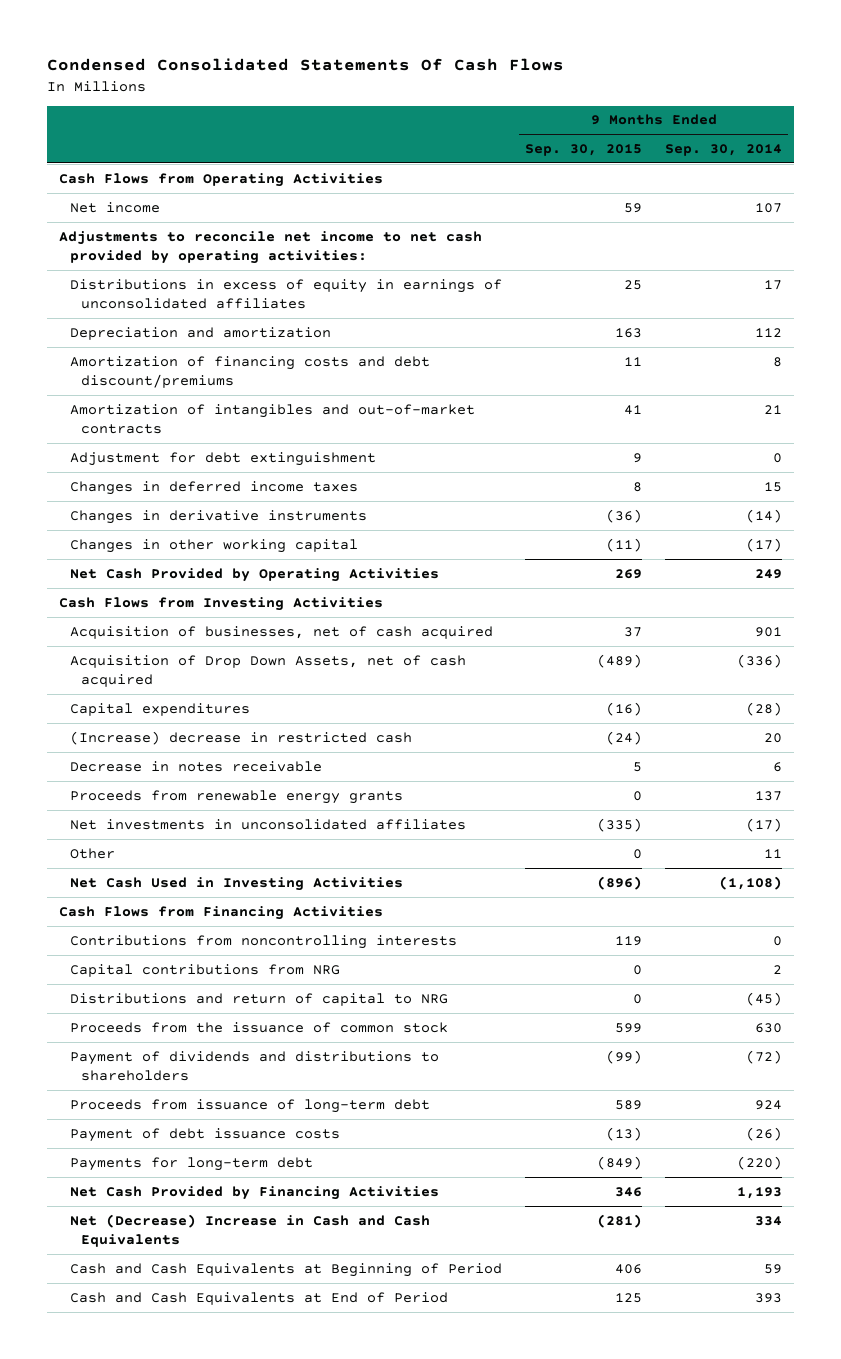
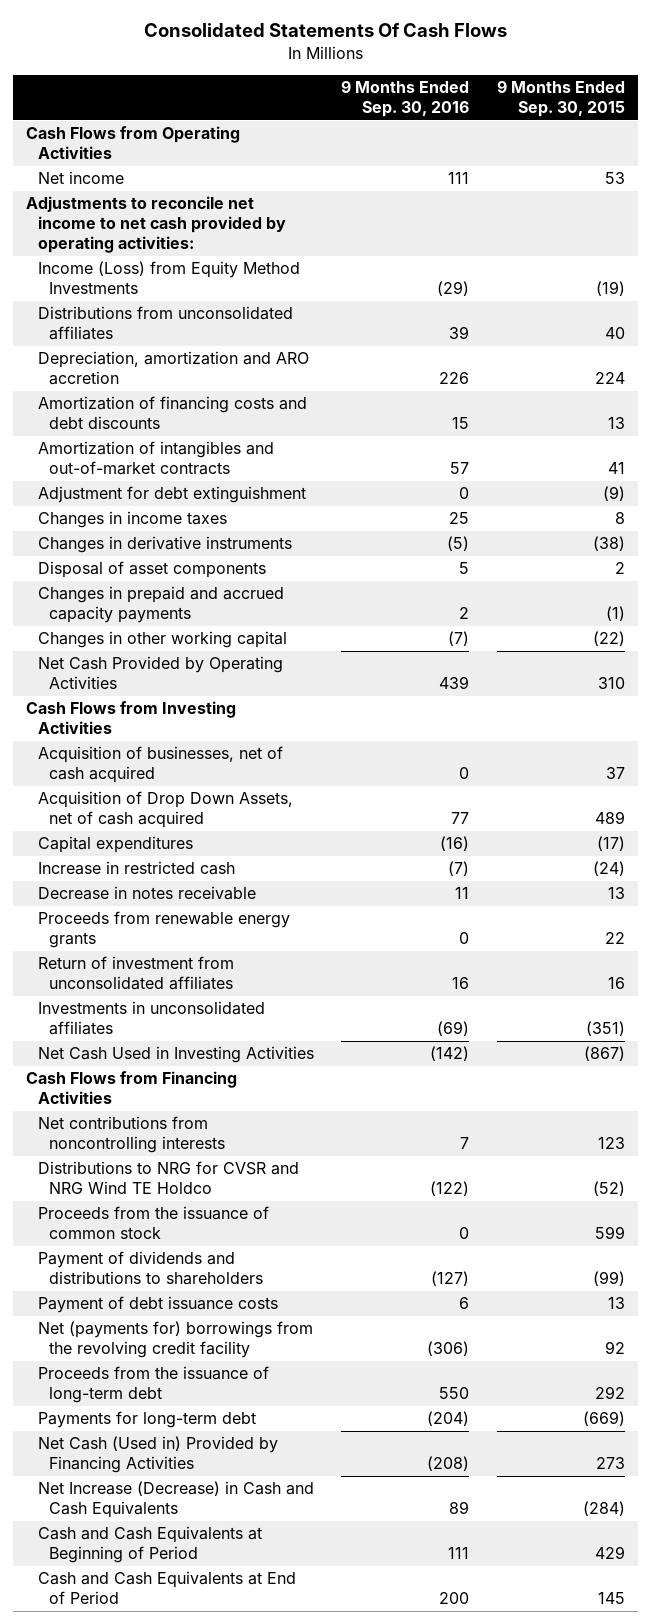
- Condensed Consolidated Statements Of Cash Flows
+ Consolidated Statements Of Cash Flows
- | 9 Months Ended Sep. 30, 2015 | 9 Months Ended Sep. 30, 2014
+ | 9 Months Ended Sep. 30, 2016 | 9 Months Ended Sep. 30, 2015
- Net income | 59 | 107
+ Net income | 111 | 53
- Distributions in excess of equity in earnings of unconsolidated affiliates | 25 | 17
- Depreciation and amortization | 163 | 112
- Amortization of financing costs and debt discount/premiums | 11 | 8
+ Income (Loss) from Equity Method Investments | (29) | (19)
+ Distributions from unconsolidated affiliates | 39 | 40
+ Depreciation, amortization and ARO accretion | 226 | 224
+ Amortization of financing costs and debt discounts | 15 | 13
- Adjustment for debt extinguishment | 9 | 0
- Changes in deferred income taxes | 8 | 15
- Changes in derivative instruments | (36) | (14)
- Changes in other working capital | (11) | (17)
- Net Cash Provided by Operating Activities | 269 | 249
+ Adjustment for debt extinguishment | 0 | (9)
+ Changes in income taxes | 25 | 8
+ Changes in derivative instruments | (5) | (38)
+ Disposal of asset components | 5 | 2
+ Changes in prepaid and accrued capacity payments | 2 | (1)
+ Changes in other working capital | (7) | (22)
+ Net Cash Provided by Operating Activities | 439 | 310
- Acquisition of Drop Down Assets, net of cash acquired | (489) | (336)
- Capital expenditures | (16) | (28)
- (Increase) decrease in restricted cash | (24) | 20
- Decrease in notes receivable | 5 | 6
- Proceeds from renewable energy grants | 0 | 137
- Net investments in unconsolidated affiliates | (335) | (17)
- Other | 0 | 11
- Net Cash Used in Investing Activities | (896) | (1,108)
+ Acquisition of Drop Down Assets, net of cash acquired | 77 | 489
+ Capital expenditures | (16) | (17)
+ Increase in restricted cash | (7) | (24)
+ Decrease in notes receivable | 11 | 13
+ Proceeds from renewable energy grants | 0 | 22
+ Return of investment from unconsolidated affiliates | 16 | 16
+ Investments in unconsolidated affiliates | (69) | (351)
+ Net Cash Used in Investing Activities | (142) | (867)
- Contributions from noncontrolling interests | 119 | 0
- Capital contributions from NRG | 0 | 2
- Distributions and return of capital to NRG | 0 | (45)
+ Net contributions from noncontrolling interests | 7 | 123
+ Distributions to NRG for CVSR and NRG Wind TE Holdco | (122) | (52)
- Proceeds from issuance of long-term debt | 589 | 924
- Payment of debt issuance costs | (13) | (26)
- Payments for long-term debt | (849) | (220)
- Net Cash Provided by Financing Activities | 346 | 1,193
- Net (Decrease) Increase in Cash and Cash Equivalents | (281) | 334
- Cash and Cash Equivalents at Beginning of Period | 406 | 59
- Cash and Cash Equivalents at End of Period | 125 | 393
+ Payment of debt issuance costs | 6 | 13
+ Net (payments for) borrowings from the revolving credit facility | (306) | 92
+ Proceeds from the issuance of long-term debt | 550 | 292
+ Payments for long-term debt | (204) | (669)
+ Net Cash (Used in) Provided by Financing Activities | (208) | 273
+ Net Increase (Decrease) in Cash and Cash Equivalents | 89 | (284)
+ Cash and Cash Equivalents at Beginning of Period | 111 | 429
+ Cash and Cash Equivalents at End of Period | 200 | 145

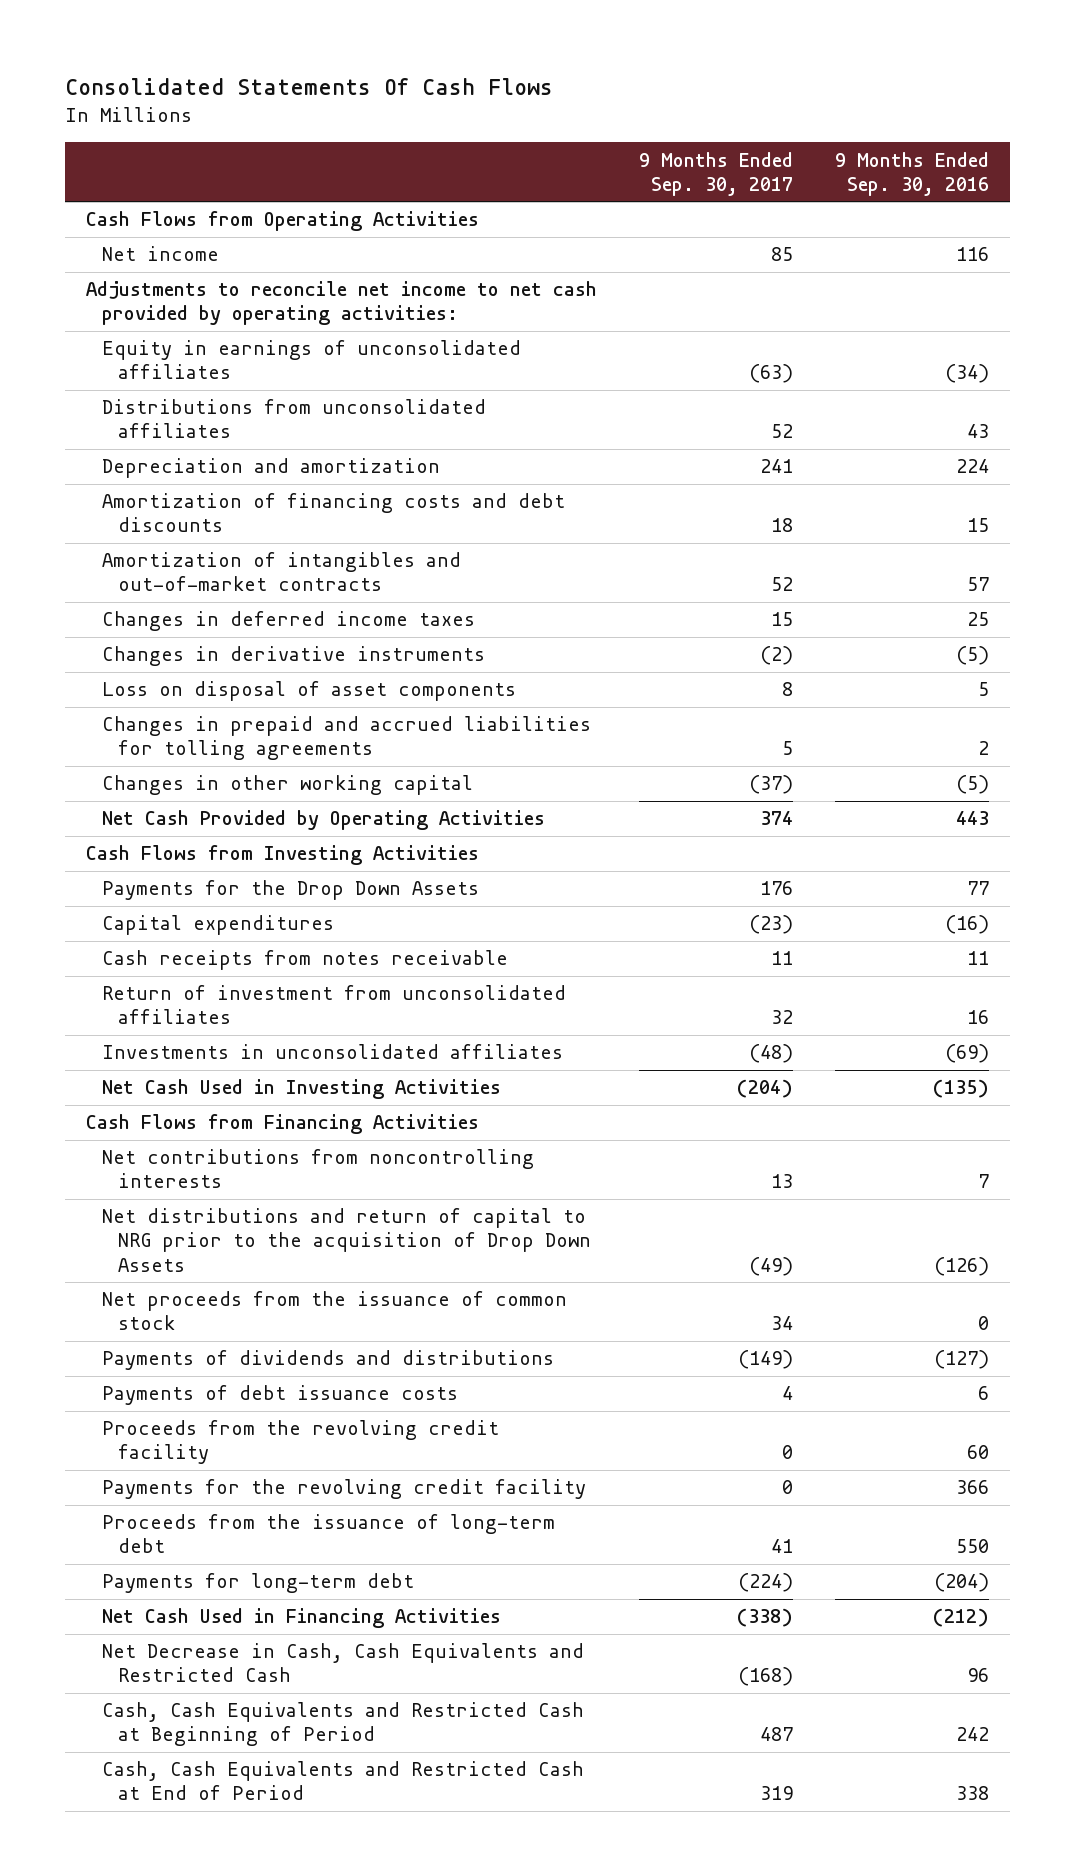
- | 9 Months Ended Sep. 30, 2016 | 9 Months Ended Sep. 30, 2015
+ | 9 Months Ended Sep. 30, 2017 | 9 Months Ended Sep. 30, 2016
- Net income | 111 | 53
+ Net income | 85 | 116
- Income (Loss) from Equity Method Investments | (29) | (19)
- Distributions from unconsolidated affiliates | 39 | 40
- Depreciation, amortization and ARO accretion | 226 | 224
+ Equity in earnings of unconsolidated affiliates | (63) | (34)
+ Distributions from unconsolidated affiliates | 52 | 43
+ Depreciation and amortization | 241 | 224
- Adjustment for debt extinguishment | 0 | (9)
- Changes in income taxes | 25 | 8
+ Changes in deferred income taxes | 15 | 25
- Disposal of asset components | 5 | 2
- Changes in prepaid and accrued capacity payments | 2 | (1)
- Changes in other working capital | (7) | (22)
- Net Cash Provided by Operating Activities | 439 | 310
+ Loss on disposal of asset components | 8 | 5
+ Changes in prepaid and accrued liabilities for tolling agreements | 5 | 2
+ Changes in other working capital | (37) | (5)
+ Net Cash Provided by Operating Activities | 374 | 443
- Acquisition of businesses, net of cash acquired | 0 | 37
- Acquisition of Drop Down Assets, net of cash acquired | 77 | 489
+ Payments for the Drop Down Assets | 176 | 77
- Increase in restricted cash | (7) | (24)
- Decrease in notes receivable | 11 | 13
- Proceeds from renewable energy grants | 0 | 22
+ Cash receipts from notes receivable | 11 | 11
- Net Cash Used in Investing Activities | (142) | (867)
+ Net Cash Used in Investing Activities | (204) | (135)
- Distributions to NRG for CVSR and NRG Wind TE Holdco | (122) | (52)
- Proceeds from the issuance of common stock | 0 | 599
- Payment of dividends and distributions to shareholders | (127) | (99)
- Payment of debt issuance costs | 6 | 13
- Net (payments for) borrowings from the revolving credit facility | (306) | 92
+ Net distributions and return of capital to NRG prior to the acquisition of Drop Down Assets | (49) | (126)
+ Net proceeds from the issuance of common stock | 34 | 0
+ Payments of dividends and distributions | (149) | (127)
+ Payments of debt issuance costs | 4 | 6
+ Proceeds from the revolving credit facility | 0 | 60
+ Payments for the revolving credit facility | 0 | 366
- Net Cash (Used in) Provided by Financing Activities | (208) | 273
- Net Increase (Decrease) in Cash and Cash Equivalents | 89 | (284)
- Cash and Cash Equivalents at Beginning of Period | 111 | 429
- Cash and Cash Equivalents at End of Period | 200 | 145
+ Net Cash Used in Financing Activities | (338) | (212)
+ Net Decrease in Cash, Cash Equivalents and Restricted Cash | (168) | 96
+ Cash, Cash Equivalents and Restricted Cash at Beginning of Period | 487 | 242
+ Cash, Cash Equivalents and Restricted Cash at End of Period | 319 | 338

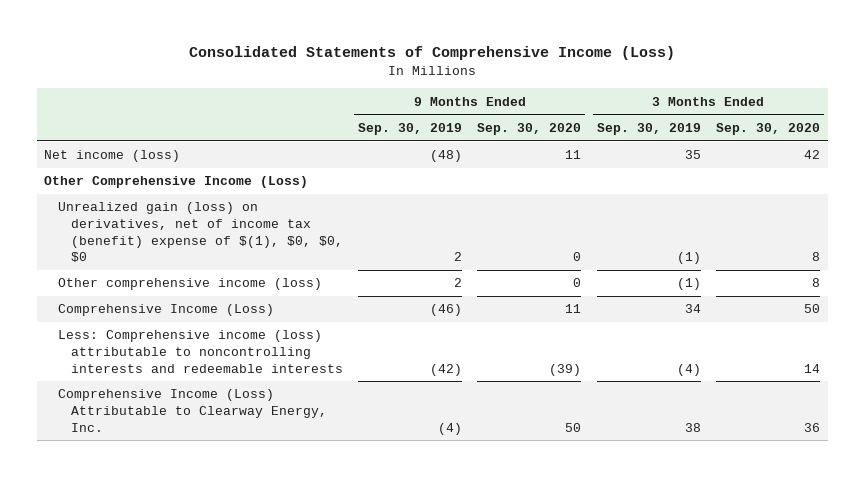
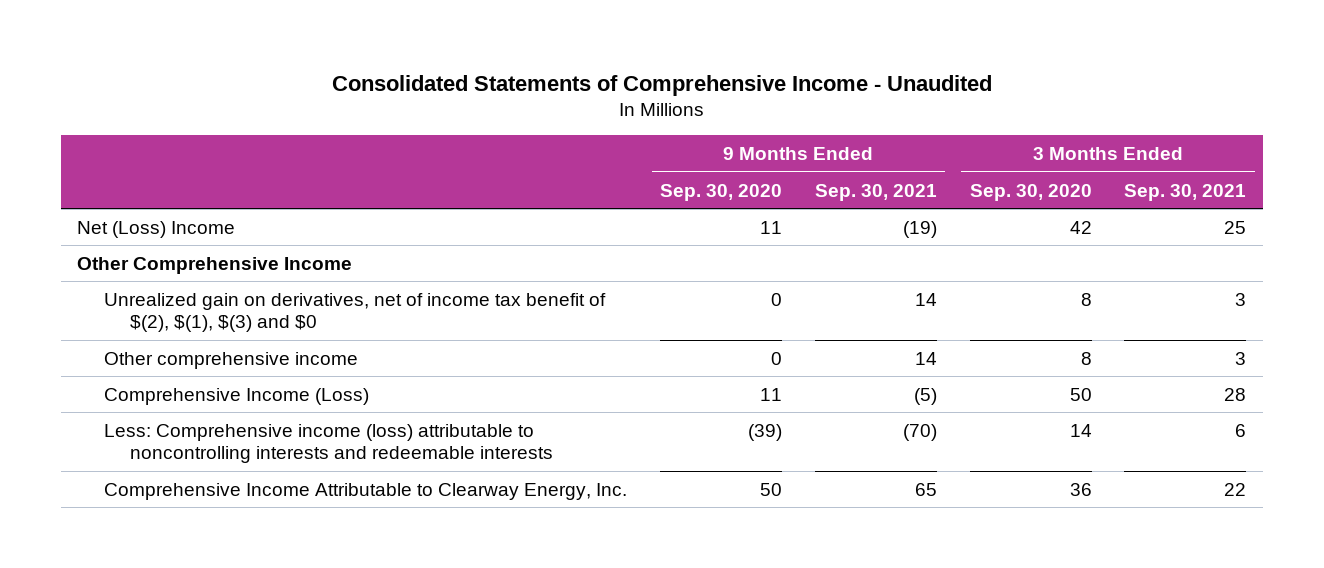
- Consolidated Statements of Comprehensive Income (Loss)
+ Consolidated Statements of Comprehensive Income - Unaudited
- | 9 Months Ended Sep. 30, 2019 | 9 Months Ended Sep. 30, 2020 | 3 Months Ended Sep. 30, 2019 | 3 Months Ended Sep. 30, 2020
+ | 9 Months Ended Sep. 30, 2020 | 9 Months Ended Sep. 30, 2021 | 3 Months Ended Sep. 30, 2020 | 3 Months Ended Sep. 30, 2021
- Net income (loss) | (48) | 11 | 35 | 42
- Other Comprehensive Income (Loss)
- Unrealized gain (loss) on derivatives, net of income tax (benefit) expense of $(1), $0, $0, $0 | 2 | 0 | (1) | 8
- Other comprehensive income (loss) | 2 | 0 | (1) | 8
+ Net (Loss) Income | 11 | (19) | 42 | 25
+ Other Comprehensive Income
+ Unrealized gain on derivatives, net of income tax benefit of $(2), $(1), $(3) and $0 | 0 | 14 | 8 | 3
+ Other comprehensive income | 0 | 14 | 8 | 3
- Comprehensive Income (Loss) Attributable to Clearway Energy, Inc. | (4) | 50 | 38 | 36
+ Comprehensive Income Attributable to Clearway Energy, Inc. | 50 | 65 | 36 | 22

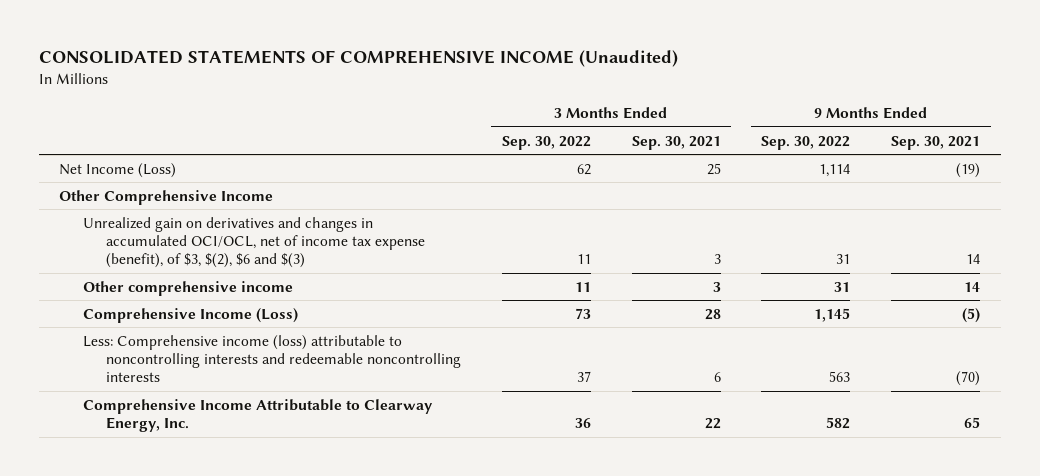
- Consolidated Statements of Comprehensive Income - Unaudited
+ CONSOLIDATED STATEMENTS OF COMPREHENSIVE INCOME (Unaudited)
- | 9 Months Ended Sep. 30, 2020 | 9 Months Ended Sep. 30, 2021 | 3 Months Ended Sep. 30, 2020 | 3 Months Ended Sep. 30, 2021
+ | 3 Months Ended Sep. 30, 2022 | 3 Months Ended Sep. 30, 2021 | 9 Months Ended Sep. 30, 2022 | 9 Months Ended Sep. 30, 2021
- Net (Loss) Income | 11 | (19) | 42 | 25
+ Net Income (Loss) | 62 | 25 | 1,114 | (19)
- Unrealized gain on derivatives, net of income tax benefit of $(2), $(1), $(3) and $0 | 0 | 14 | 8 | 3
+ Unrealized gain on derivatives and changes in accumulated OCI/OCL, net of income tax expense (benefit), of $3, $(2), $6 and $(3) | 11 | 3 | 31 | 14
- Less: Comprehensive income (loss) attributable to noncontrolling interests and redeemable interests | (39) | (70) | 14 | 6
+ Less: Comprehensive income (loss) attributable to noncontrolling interests and redeemable noncontrolling interests | 37 | 6 | 563 | (70)

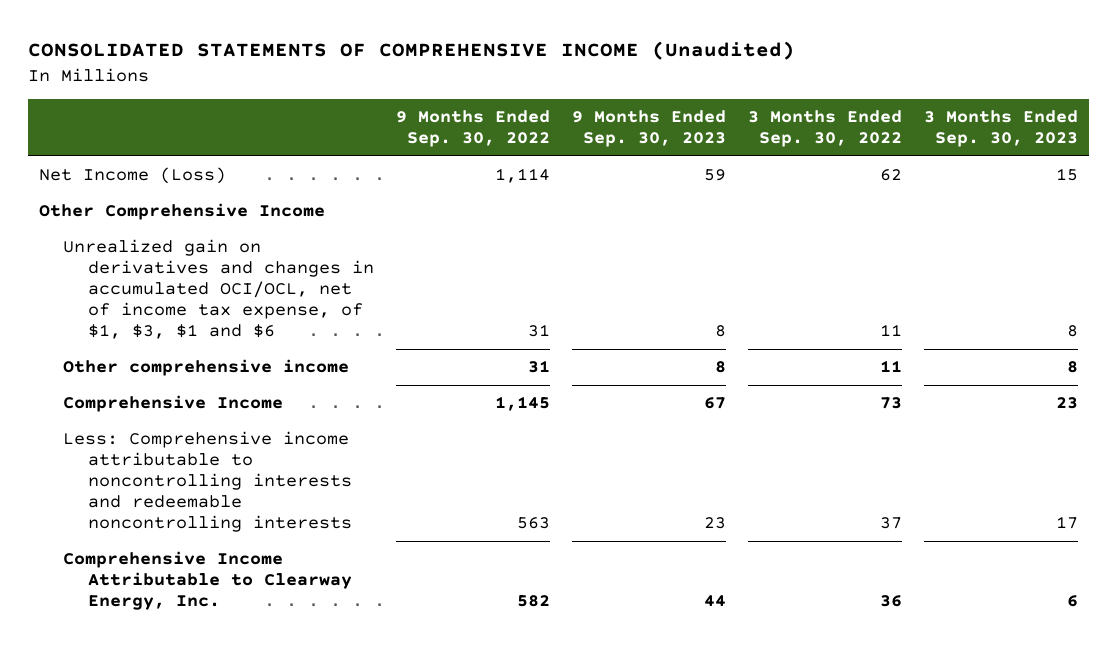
- | 3 Months Ended Sep. 30, 2022 | 3 Months Ended Sep. 30, 2021 | 9 Months Ended Sep. 30, 2022 | 9 Months Ended Sep. 30, 2021
+ | 9 Months Ended Sep. 30, 2022 | 9 Months Ended Sep. 30, 2023 | 3 Months Ended Sep. 30, 2022 | 3 Months Ended Sep. 30, 2023
- Unrealized gain on derivatives and changes in accumulated OCI/OCL, net of income tax expense (benefit), of $3, $(2), $6 and $(3) | 11 | 3 | 31 | 14
+ Unrealized gain on derivatives and changes in accumulated OCI/OCL, net of income tax expense, of $1, $3, $1 and $6 | 31 | 8 | 11 | 8
- Comprehensive Income (Loss) | 73 | 28 | 1,145 | (5)
- Less: Comprehensive income (loss) attributable to noncontrolling interests and redeemable noncontrolling interests | 37 | 6 | 563 | (70)
+ Comprehensive Income | 1,145 | 67 | 73 | 23
+ Less: Comprehensive income attributable to noncontrolling interests and redeemable noncontrolling interests | 563 | 23 | 37 | 17

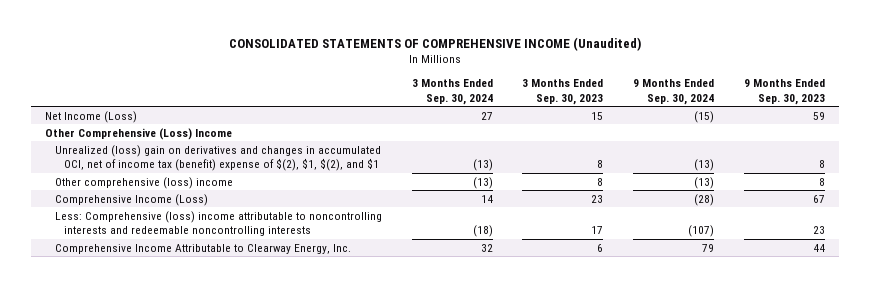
- | 9 Months Ended Sep. 30, 2022 | 9 Months Ended Sep. 30, 2023 | 3 Months Ended Sep. 30, 2022 | 3 Months Ended Sep. 30, 2023
+ | 3 Months Ended Sep. 30, 2024 | 3 Months Ended Sep. 30, 2023 | 9 Months Ended Sep. 30, 2024 | 9 Months Ended Sep. 30, 2023
- Other Comprehensive Income
- Unrealized gain on derivatives and changes in accumulated OCI/OCL, net of income tax expense, of $1, $3, $1 and $6 | 31 | 8 | 11 | 8
- Other comprehensive income | 31 | 8 | 11 | 8
- Comprehensive Income | 1,145 | 67 | 73 | 23
- Less: Comprehensive income attributable to noncontrolling interests and redeemable noncontrolling interests | 563 | 23 | 37 | 17
+ Other Comprehensive (Loss) Income
+ Unrealized (loss) gain on derivatives and changes in accumulated OCI, net of income tax (benefit) expense of $(2), $1, $(2), and $1 | (13) | 8 | (13) | 8
+ Other comprehensive (loss) income | (13) | 8 | (13) | 8
+ Comprehensive Income (Loss) | 14 | 23 | (28) | 67
+ Less: Comprehensive (loss) income attributable to noncontrolling interests and redeemable noncontrolling interests | (18) | 17 | (107) | 23

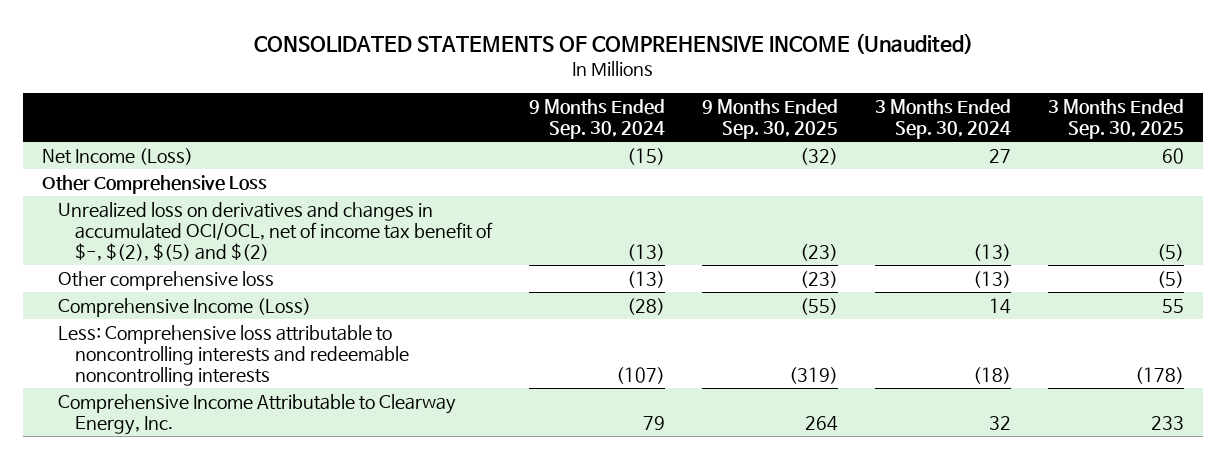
- | 3 Months Ended Sep. 30, 2024 | 3 Months Ended Sep. 30, 2023 | 9 Months Ended Sep. 30, 2024 | 9 Months Ended Sep. 30, 2023
+ | 9 Months Ended Sep. 30, 2024 | 9 Months Ended Sep. 30, 2025 | 3 Months Ended Sep. 30, 2024 | 3 Months Ended Sep. 30, 2025
- Other Comprehensive (Loss) Income
- Unrealized (loss) gain on derivatives and changes in accumulated OCI, net of income tax (benefit) expense of $(2), $1, $(2), and $1 | (13) | 8 | (13) | 8
- Other comprehensive (loss) income | (13) | 8 | (13) | 8
+ Other Comprehensive Loss
+ Unrealized loss on derivatives and changes in accumulated OCI/OCL, net of income tax benefit of $-, $(2), $(5) and $(2) | (13) | (23) | (13) | (5)
+ Other comprehensive loss | (13) | (23) | (13) | (5)
- Less: Comprehensive (loss) income attributable to noncontrolling interests and redeemable noncontrolling interests | (18) | 17 | (107) | 23
+ Less: Comprehensive loss attributable to noncontrolling interests and redeemable noncontrolling interests | (107) | (319) | (18) | (178)

